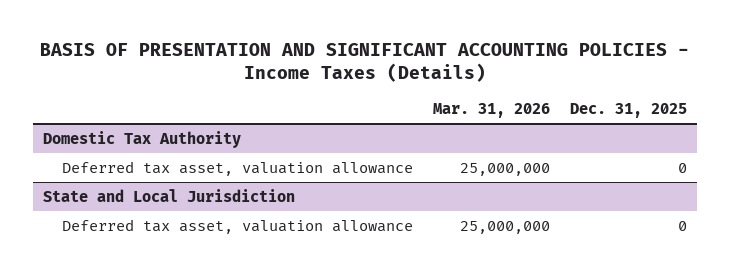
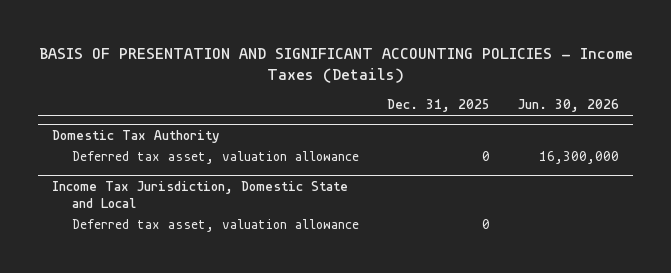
- | Mar. 31, 2026 | Dec. 31, 2025
+ | Dec. 31, 2025 | Jun. 30, 2026
- State and Local Jurisdiction
+ Income Tax Jurisdiction, Domestic State and Local

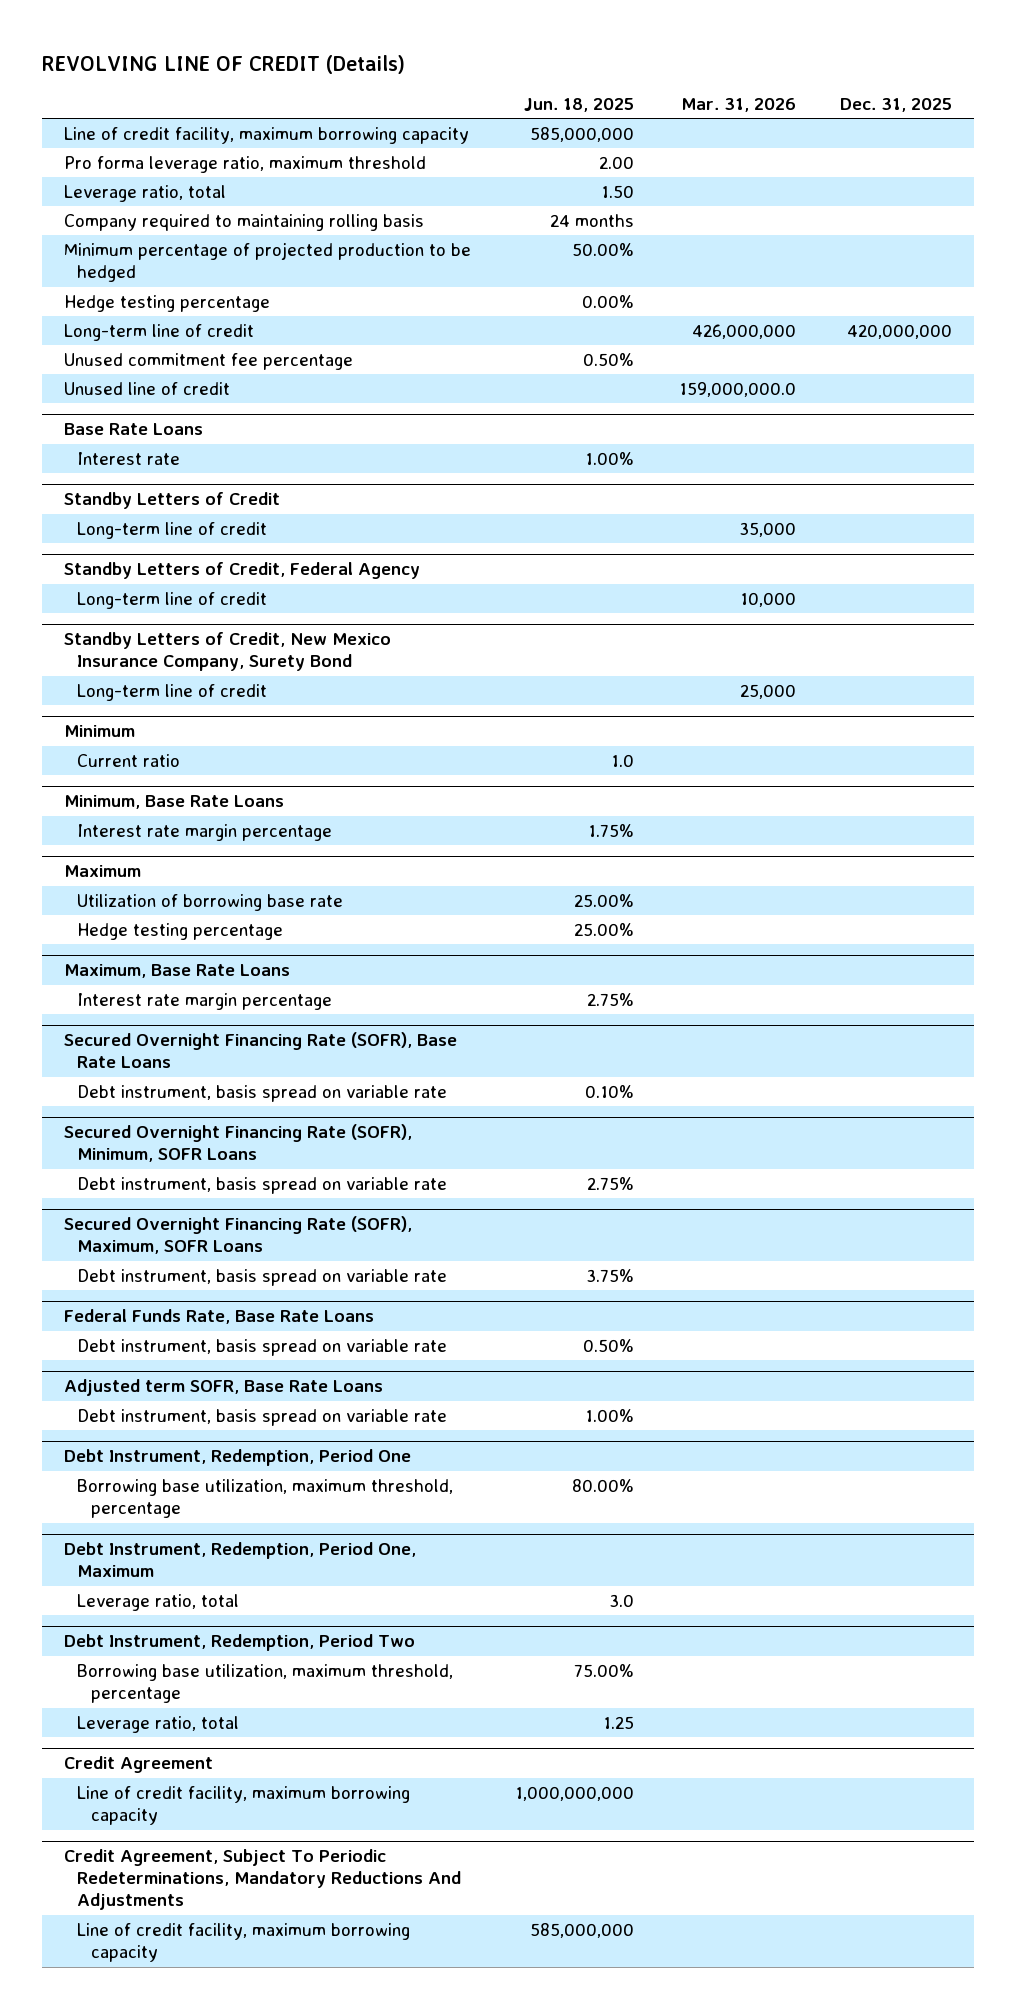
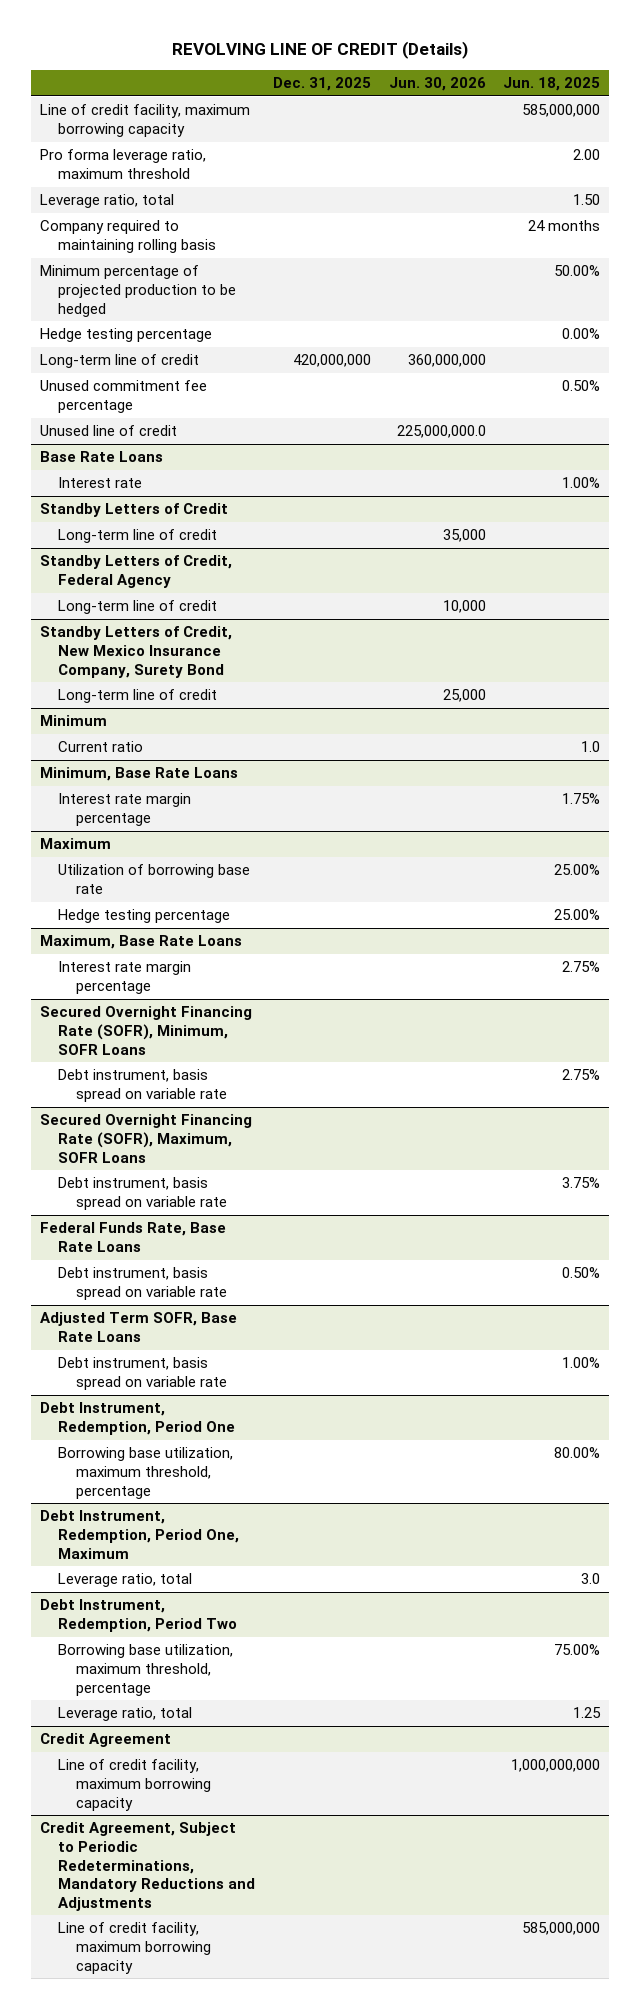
- | Jun. 18, 2025 | Mar. 31, 2026 | Dec. 31, 2025
+ | Dec. 31, 2025 | Jun. 30, 2026 | Jun. 18, 2025
- Secured Overnight Financing Rate (SOFR), Base Rate Loans
- Debt instrument, basis spread on variable rate | 0.10% | |
- Adjusted term SOFR, Base Rate Loans
+ Adjusted Term SOFR, Base Rate Loans
- Credit Agreement, Subject To Periodic Redeterminations, Mandatory Reductions And Adjustments
+ Credit Agreement, Subject to Periodic Redeterminations, Mandatory Reductions and Adjustments

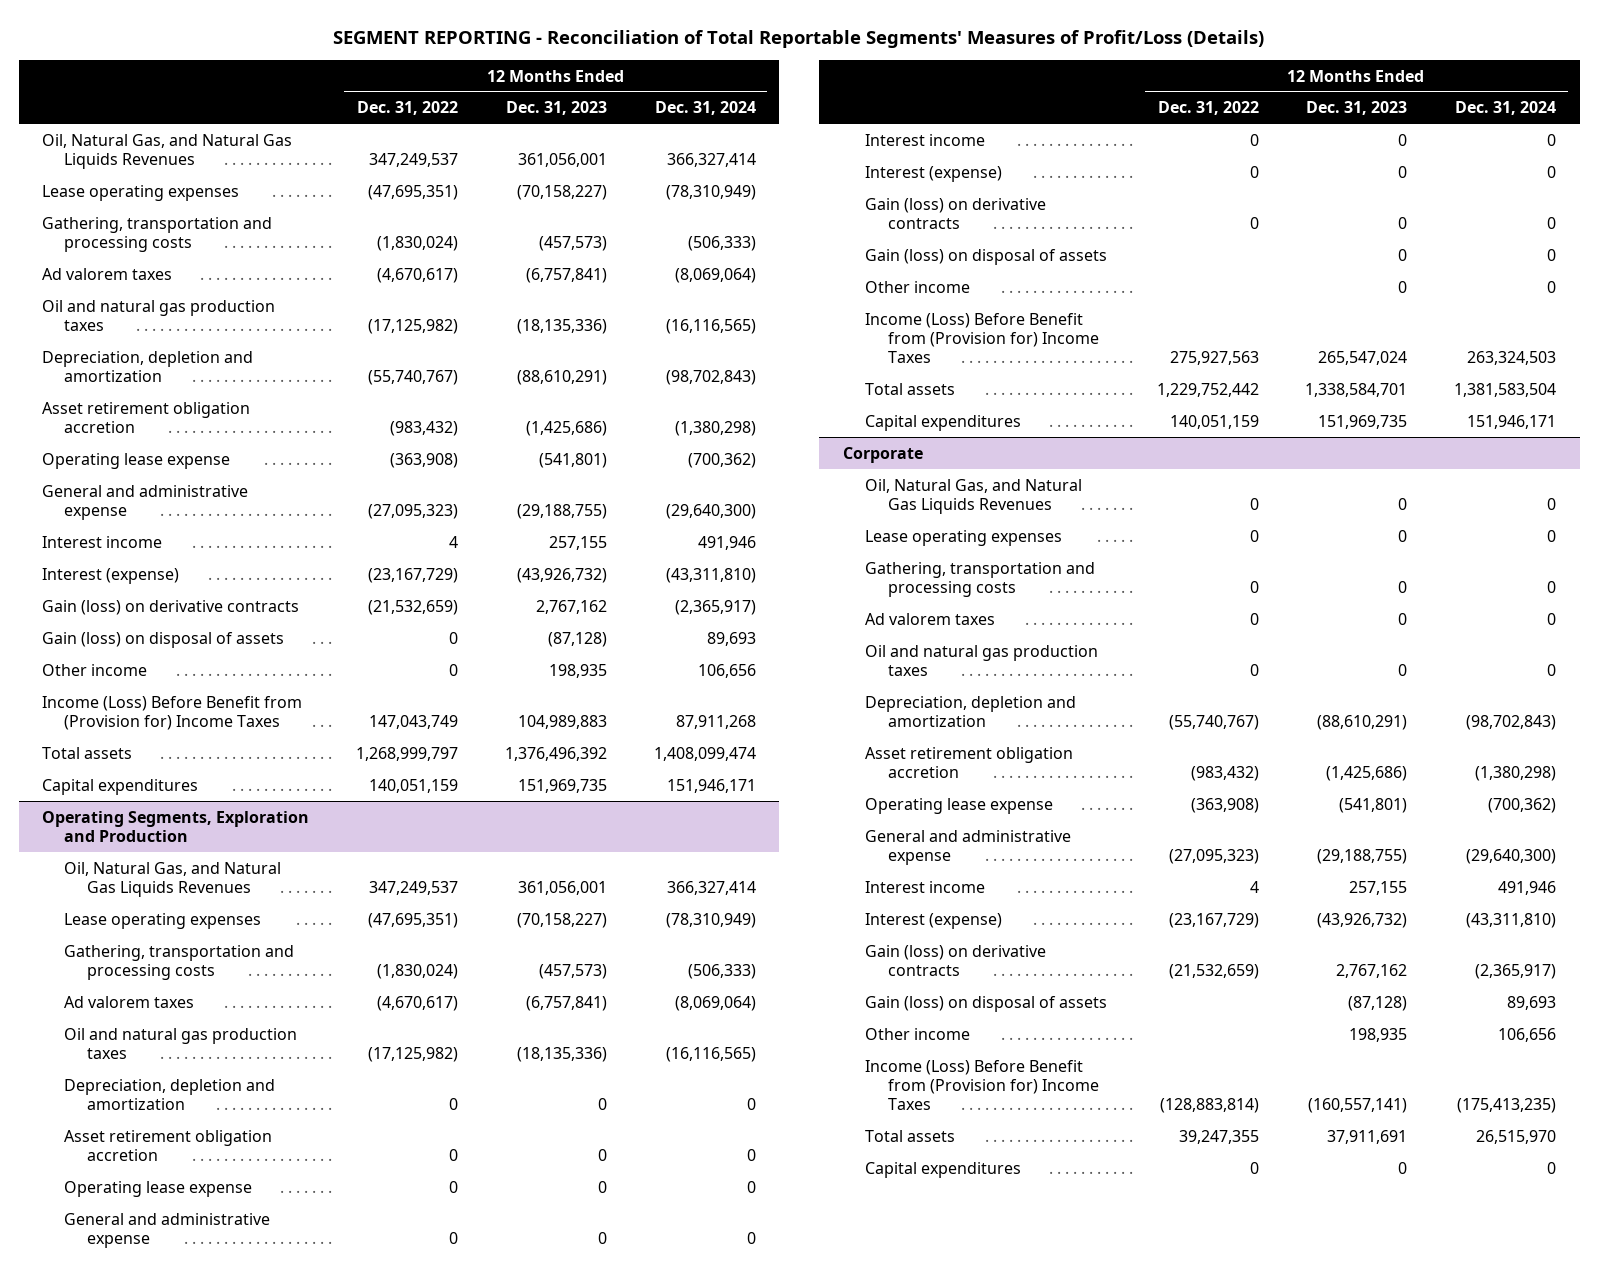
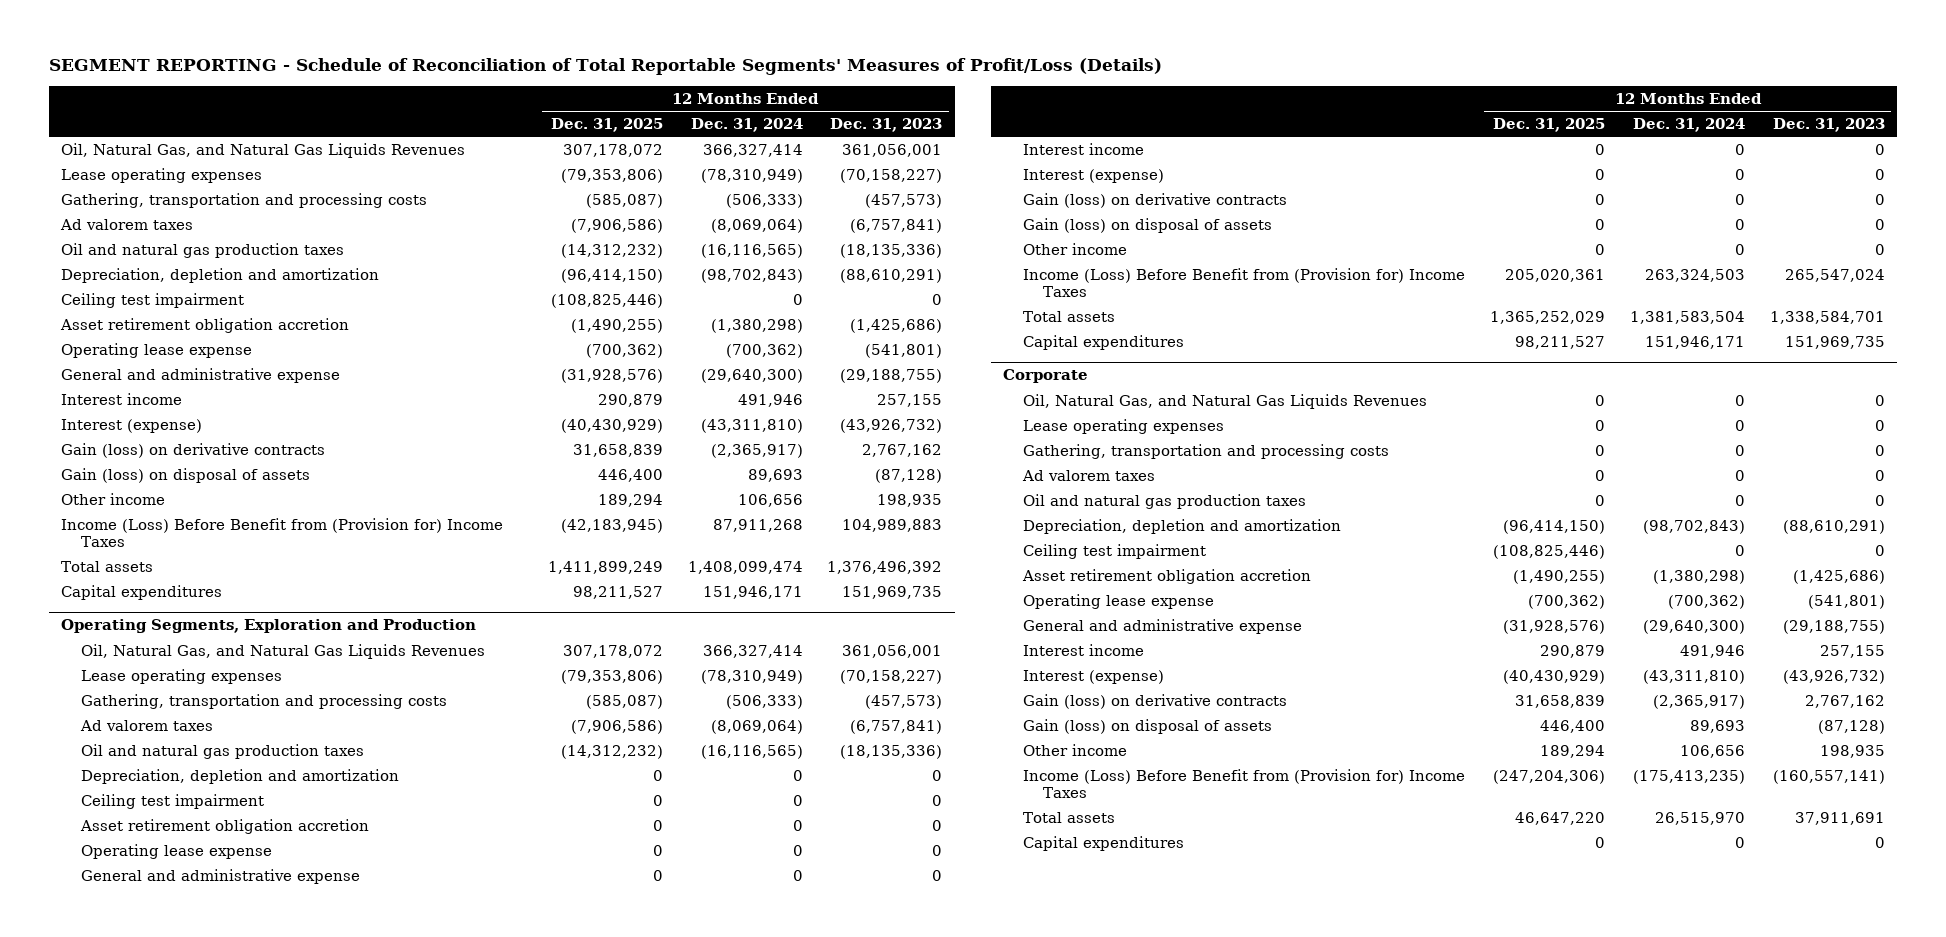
- SEGMENT REPORTING - Reconciliation of Total Reportable Segments' Measures of Profit/Loss (Details)
+ SEGMENT REPORTING - Schedule of Reconciliation of Total Reportable Segments' Measures of Profit/Loss (Details)
- | 12 Months Ended Dec. 31, 2022 | 12 Months Ended Dec. 31, 2023 | 12 Months Ended Dec. 31, 2024
+ | 12 Months Ended Dec. 31, 2025 | 12 Months Ended Dec. 31, 2024 | 12 Months Ended Dec. 31, 2023
+ Ceiling test impairment | (108,825,446) | 0 | 0
@ Operating Segments, Exploration and Production
+ Ceiling test impairment | 0 | 0 | 0
@ Corporate
+ Ceiling test impairment | (108,825,446) | 0 | 0

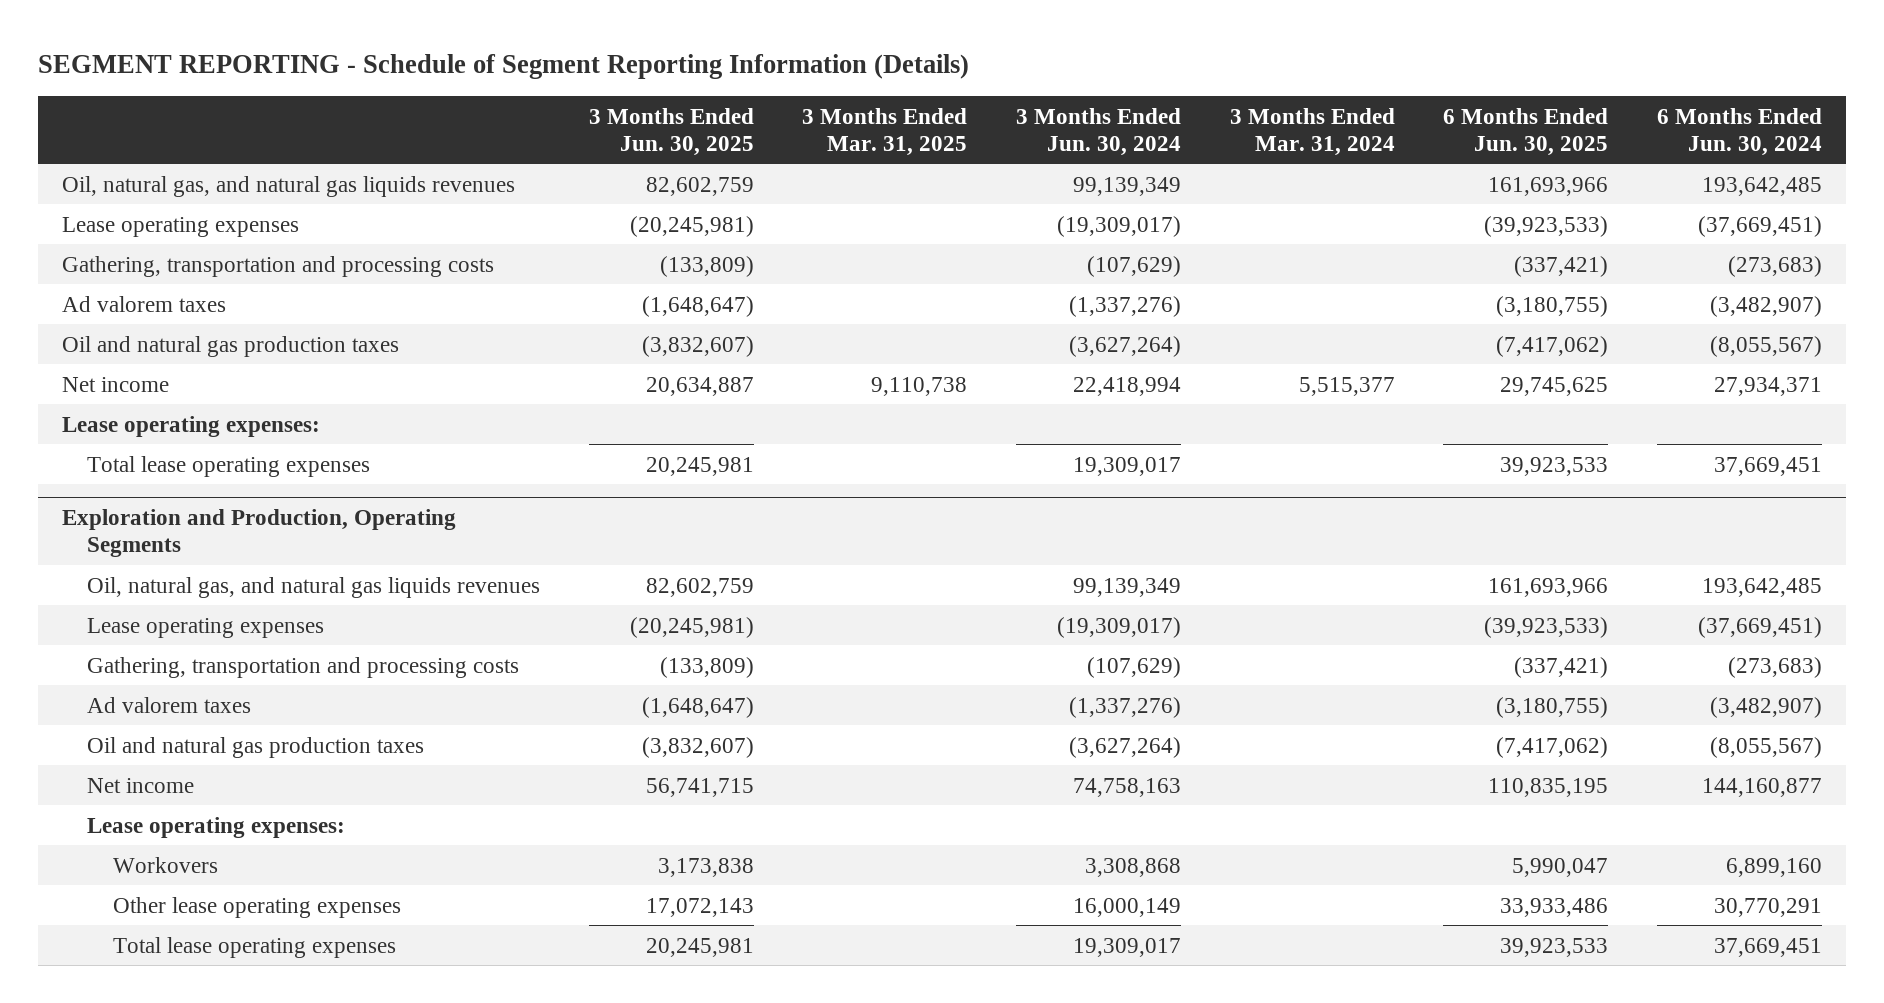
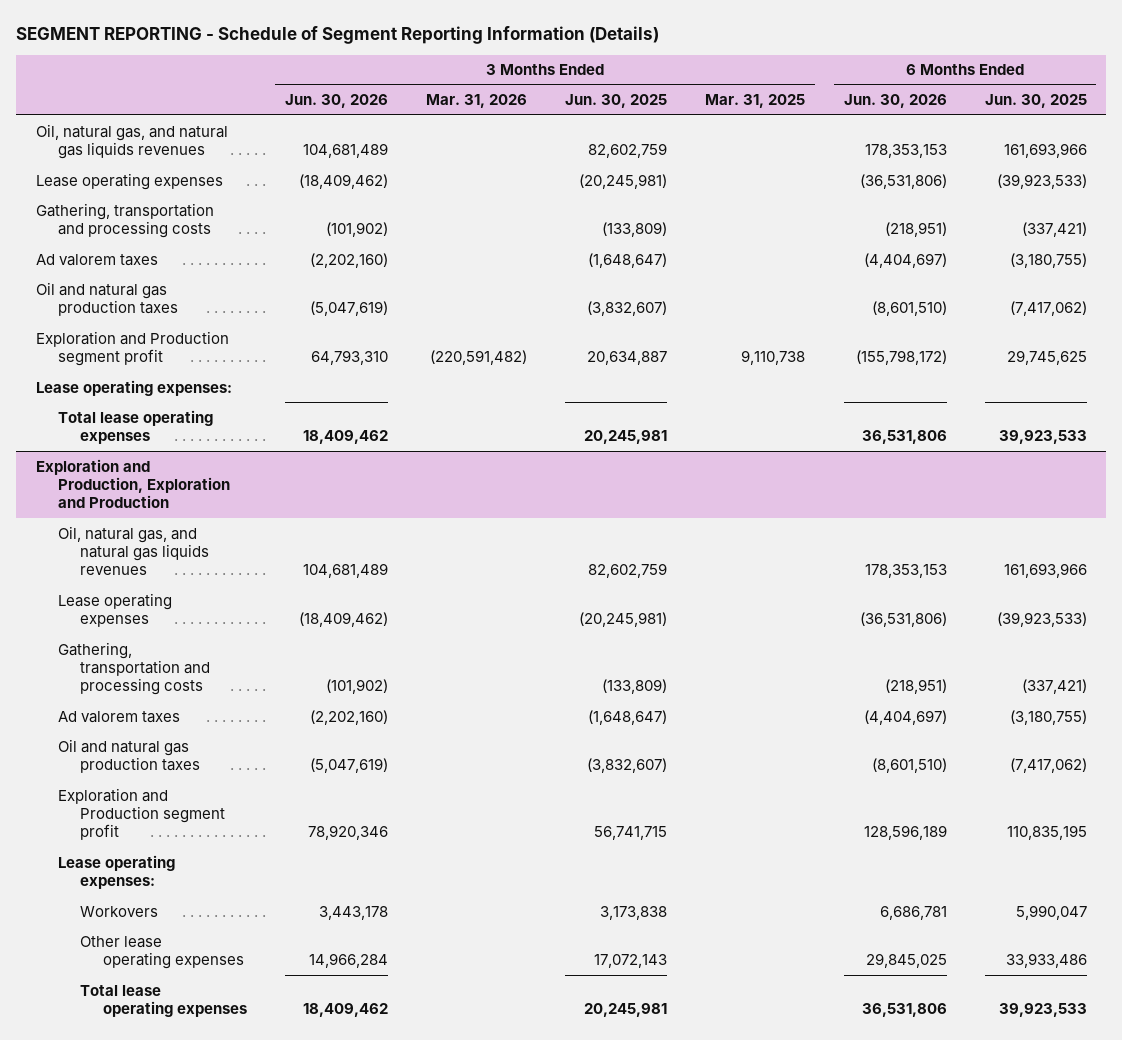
- | 3 Months Ended Jun. 30, 2025 | 3 Months Ended Mar. 31, 2025 | 3 Months Ended Jun. 30, 2024 | 3 Months Ended Mar. 31, 2024 | 6 Months Ended Jun. 30, 2025 | 6 Months Ended Jun. 30, 2024
+ | 3 Months Ended Jun. 30, 2026 | 3 Months Ended Mar. 31, 2026 | 3 Months Ended Jun. 30, 2025 | 3 Months Ended Mar. 31, 2025 | 6 Months Ended Jun. 30, 2026 | 6 Months Ended Jun. 30, 2025
- Net income | 20,634,887 | 9,110,738 | 22,418,994 | 5,515,377 | 29,745,625 | 27,934,371
+ Exploration and Production segment profit | 64,793,310 | (220,591,482) | 20,634,887 | 9,110,738 | (155,798,172) | 29,745,625
- Exploration and Production, Operating Segments
+ Exploration and Production, Exploration and Production
- Net income | 56,741,715 | | 74,758,163 | | 110,835,195 | 144,160,877
+ Exploration and Production segment profit | 78,920,346 | | 56,741,715 | | 128,596,189 | 110,835,195

